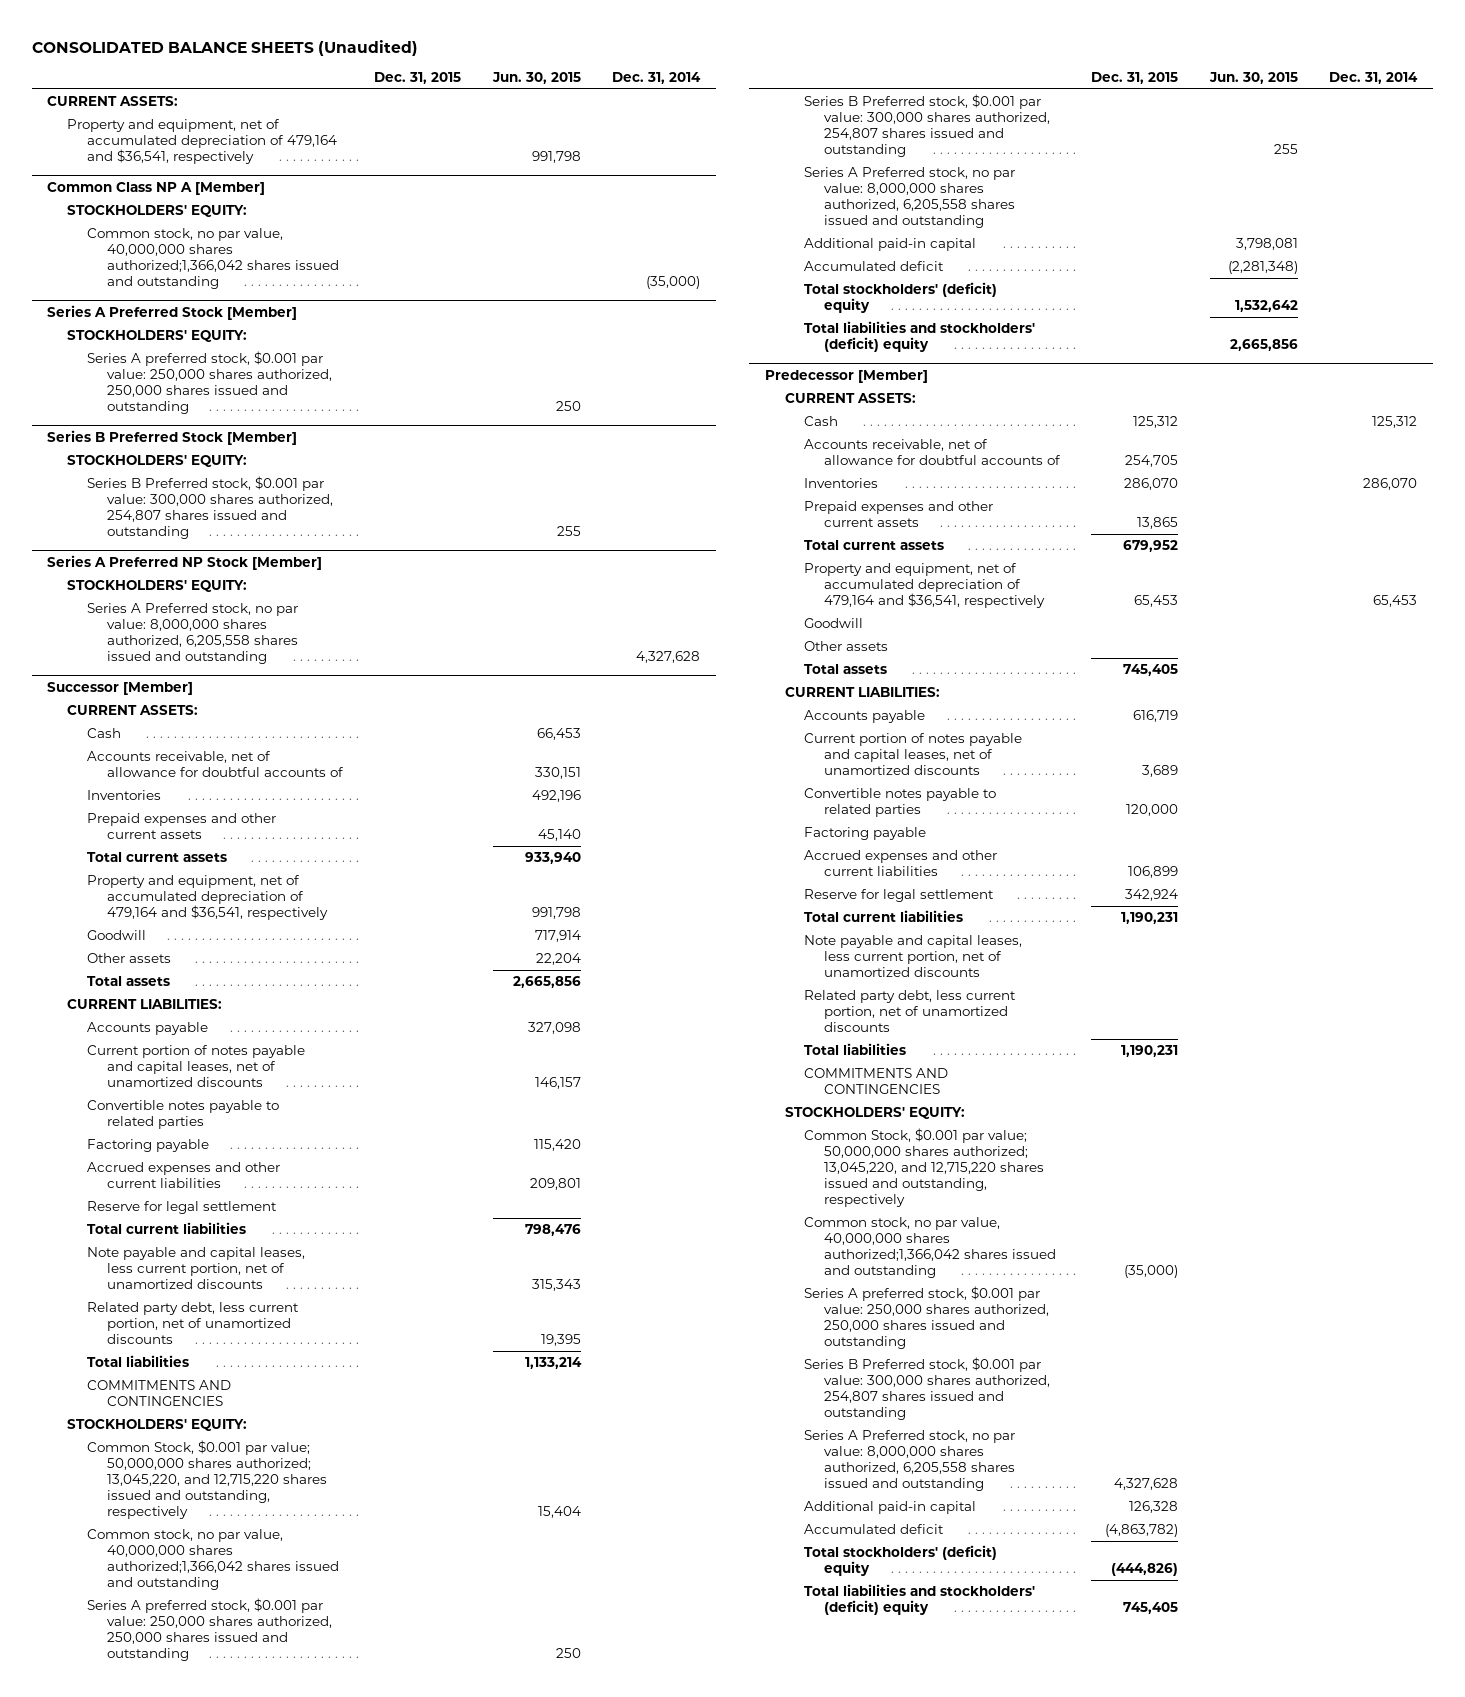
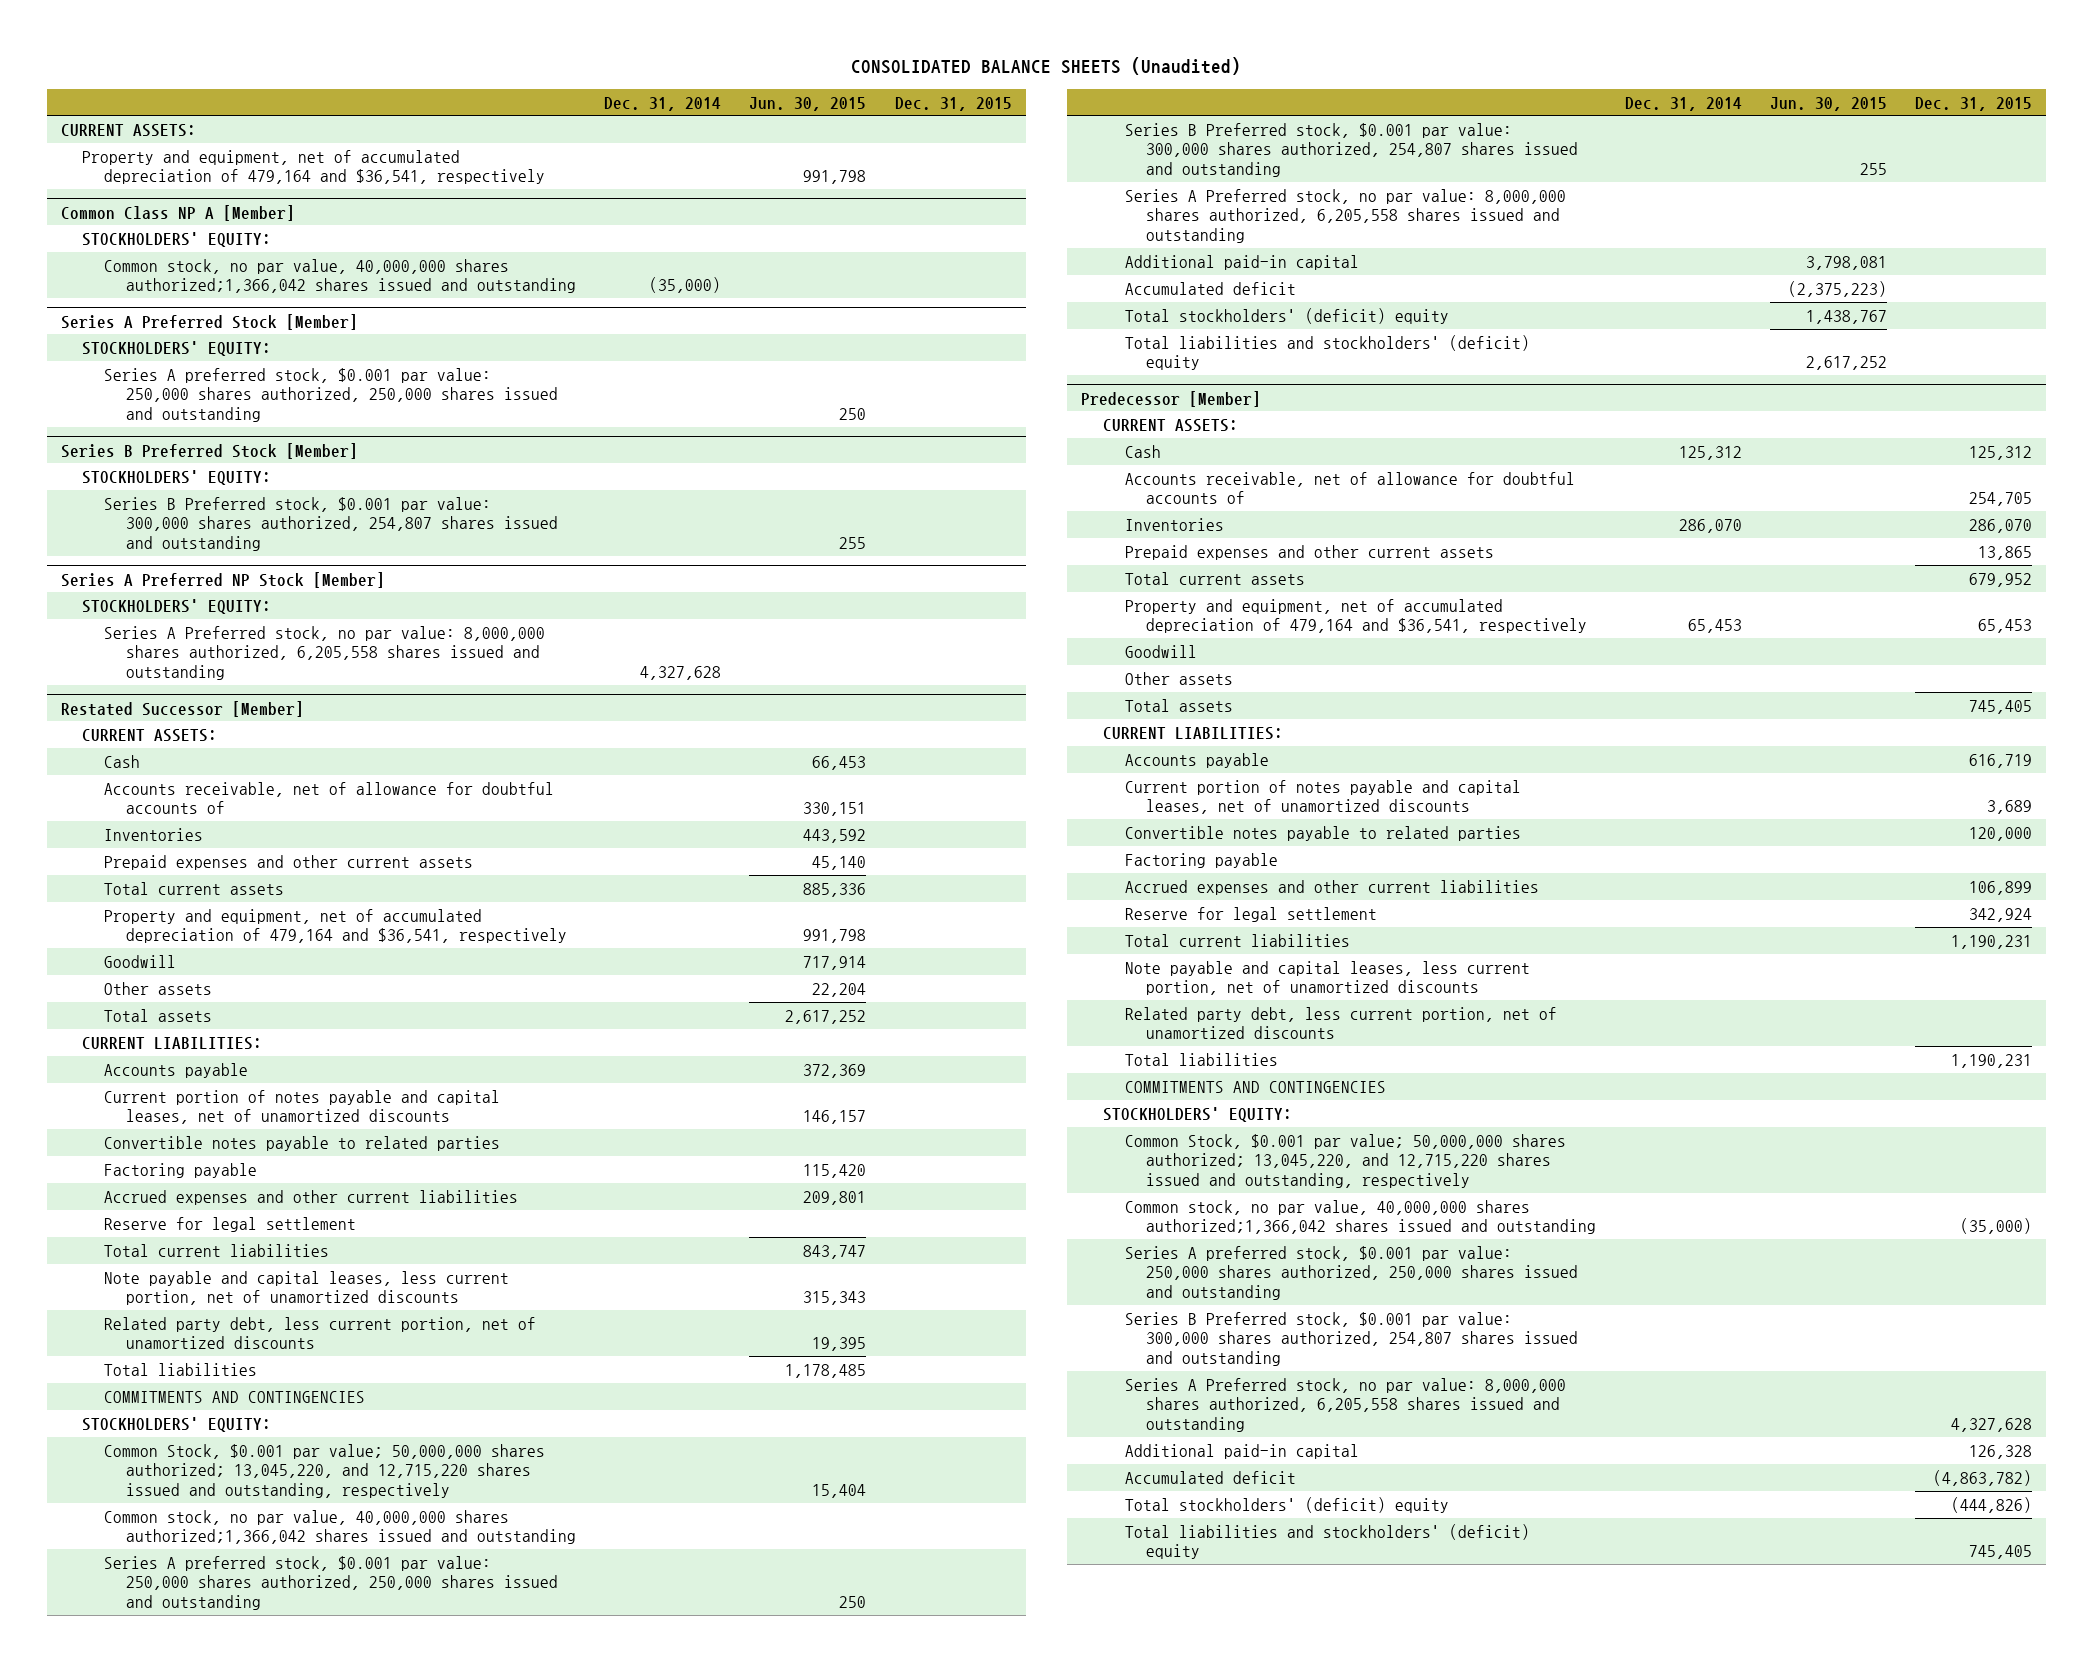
- | Dec. 31, 2015 | Jun. 30, 2015 | Dec. 31, 2014
+ | Dec. 31, 2014 | Jun. 30, 2015 | Dec. 31, 2015
- Successor [Member]
+ Restated Successor [Member]
- Inventories | | 492,196 |
+ Inventories | | 443,592 |
- Total current assets | | 933,940 |
+ Total current assets | | 885,336 |
- Total assets | | 2,665,856 |
+ Total assets | | 2,617,252 |
- Accounts payable | | 327,098 |
+ Accounts payable | | 372,369 |
- Total current liabilities | | 798,476 |
+ Total current liabilities | | 843,747 |
- Total liabilities | | 1,133,214 |
+ Total liabilities | | 1,178,485 |
- Accumulated deficit | | (2,281,348) |
- Total stockholders' (deficit) equity | | 1,532,642 |
- Total liabilities and stockholders' (deficit) equity | | 2,665,856 |
+ Accumulated deficit | | (2,375,223) |
+ Total stockholders' (deficit) equity | | 1,438,767 |
+ Total liabilities and stockholders' (deficit) equity | | 2,617,252 |

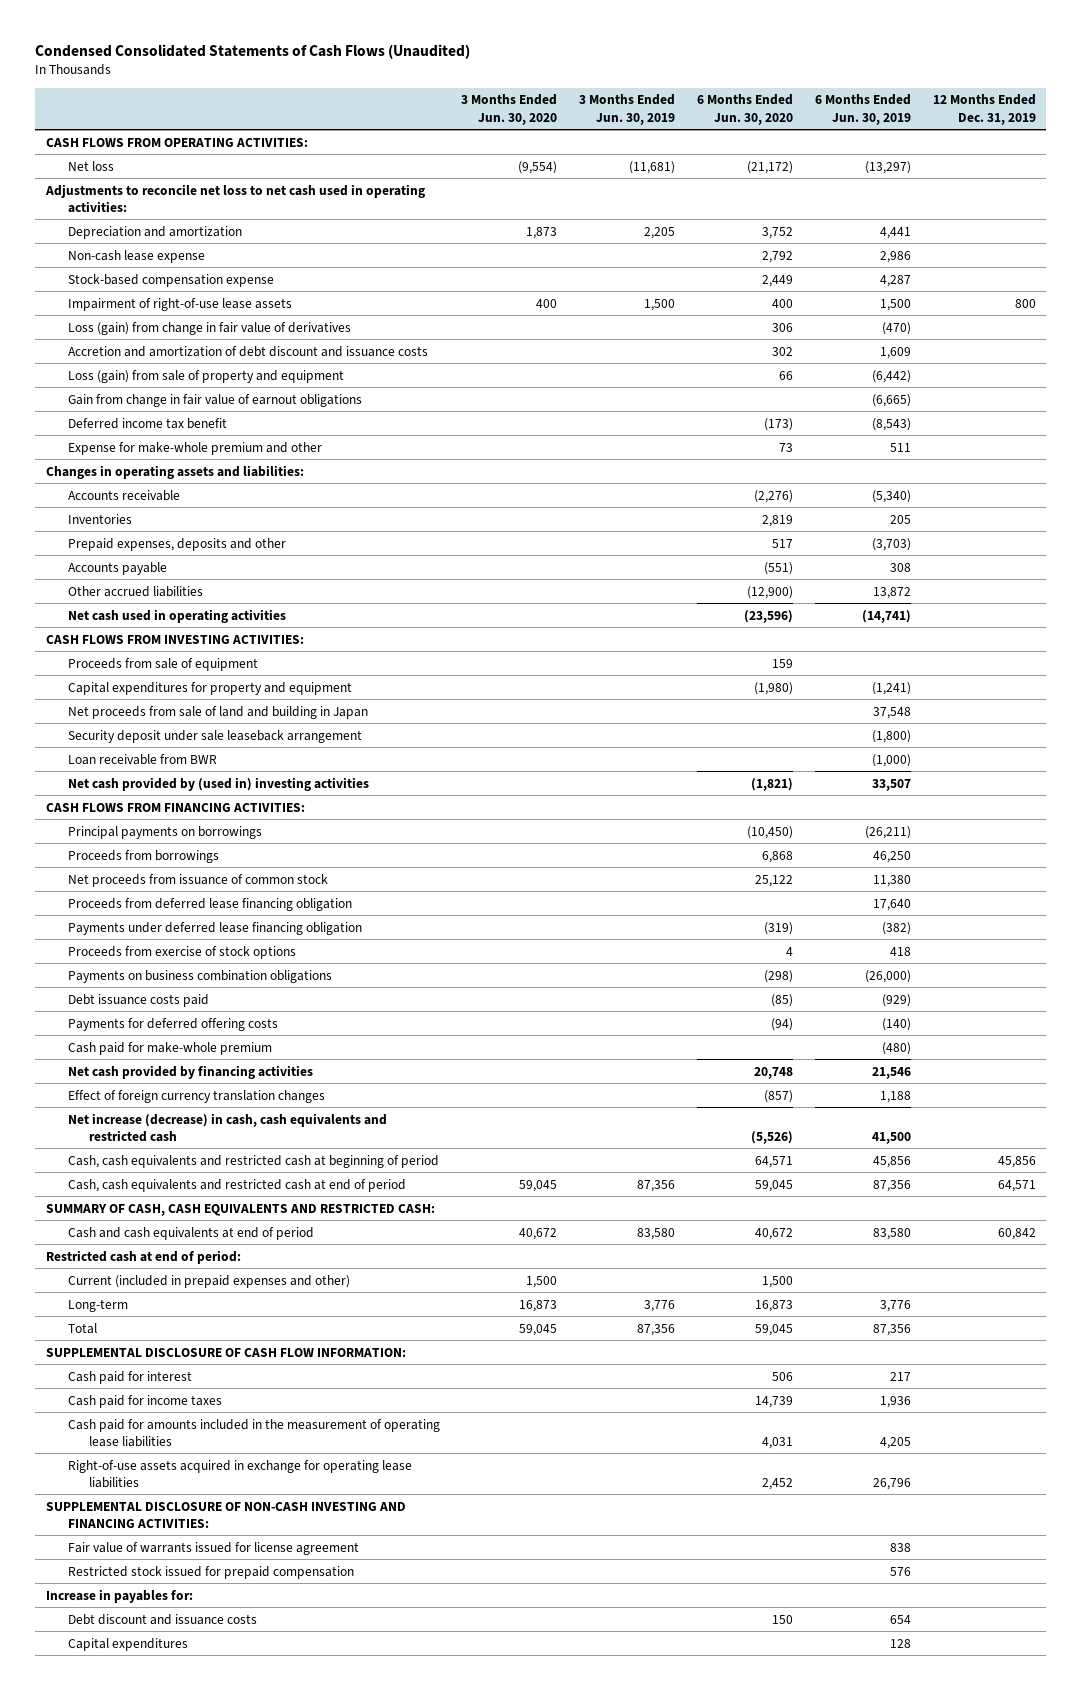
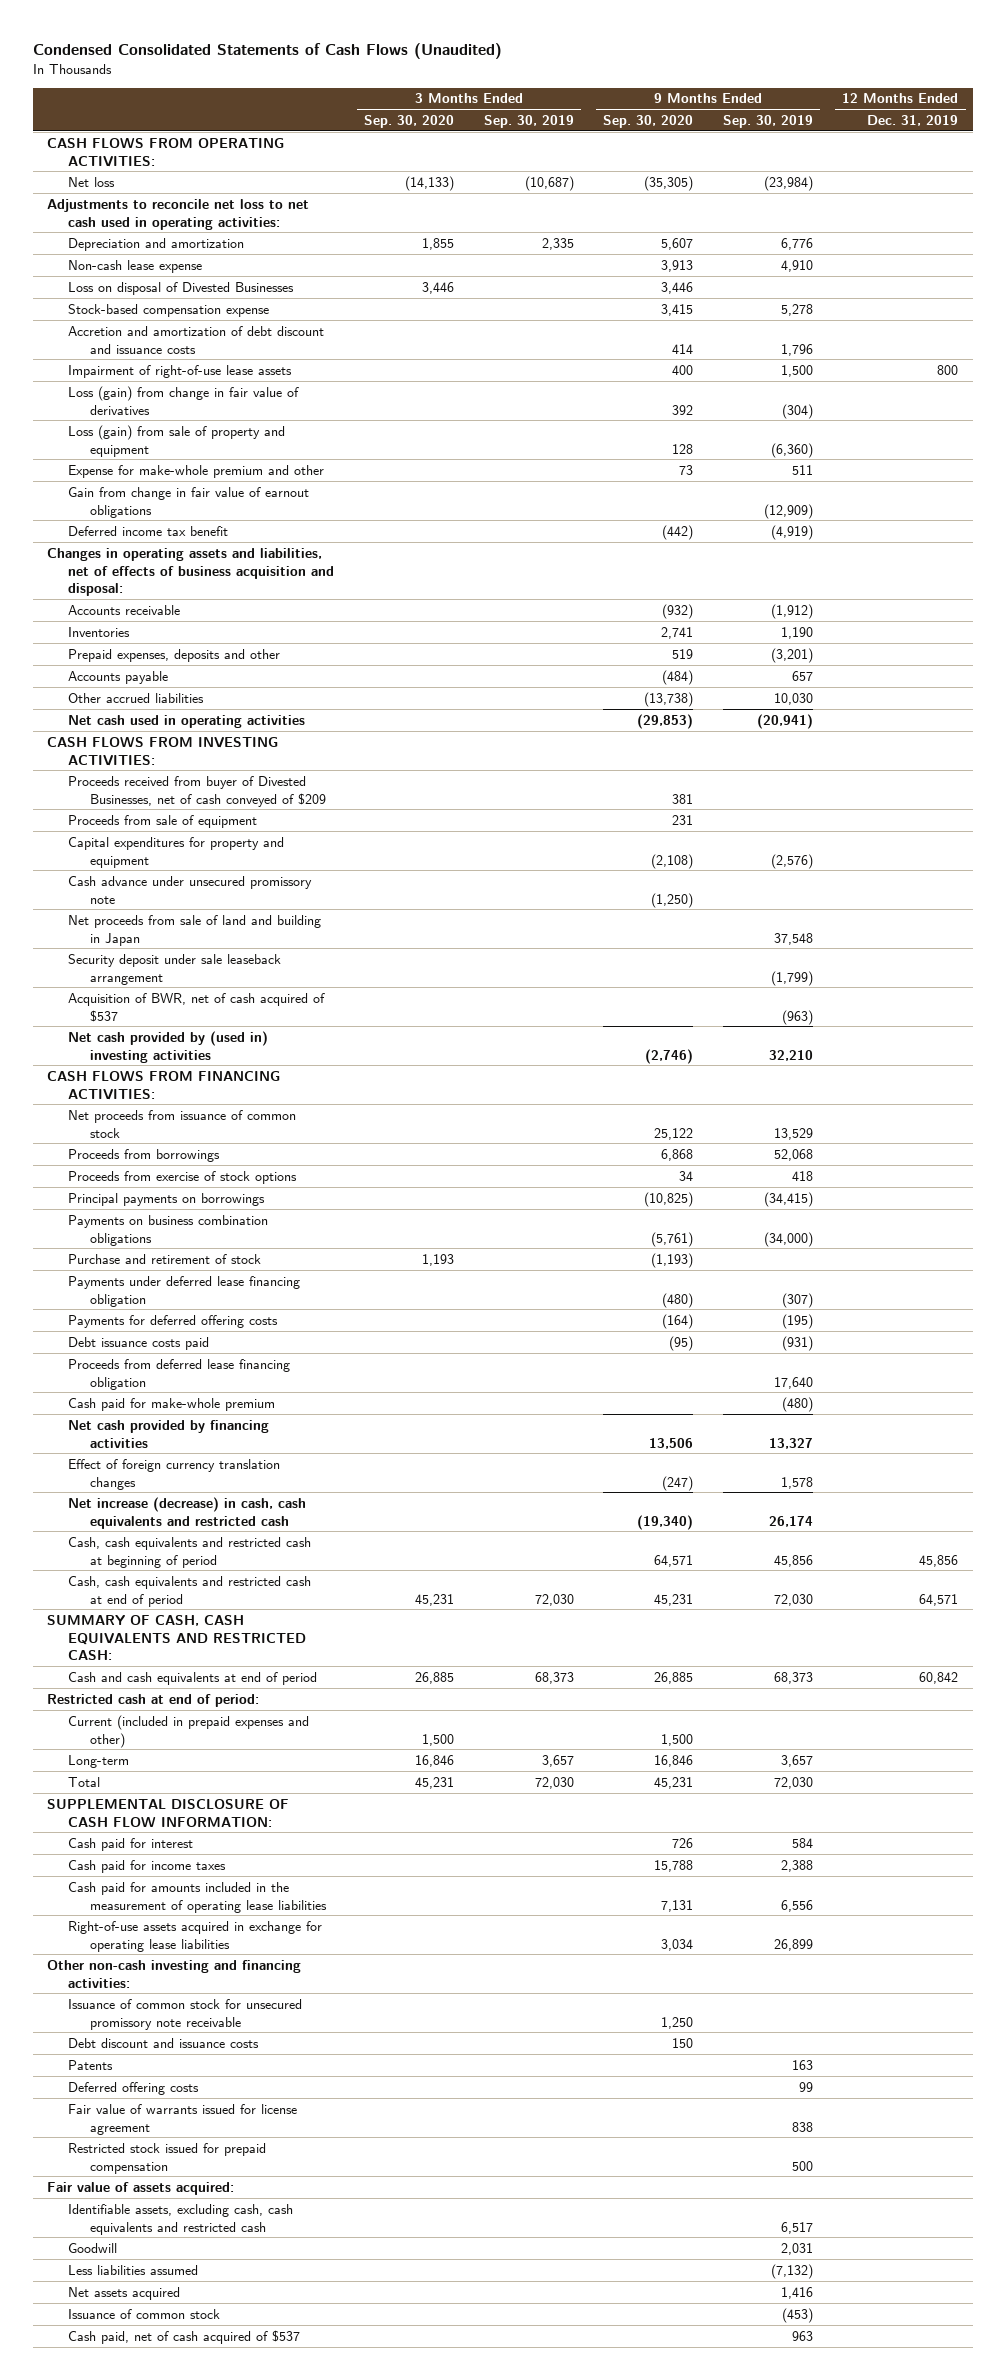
- | 3 Months Ended Jun. 30, 2020 | 3 Months Ended Jun. 30, 2019 | 6 Months Ended Jun. 30, 2020 | 6 Months Ended Jun. 30, 2019 | 12 Months Ended Dec. 31, 2019
+ | 3 Months Ended Sep. 30, 2020 | 3 Months Ended Sep. 30, 2019 | 9 Months Ended Sep. 30, 2020 | 9 Months Ended Sep. 30, 2019 | 12 Months Ended Dec. 31, 2019
+ Loss on disposal of Divested Businesses | 3,446 | | 3,446 | |
moved up: Accretion and amortization of debt discount and issuance costs | | | 414 | 1,796 |
moved up: Expense for make-whole premium and other | | | 73 | 511 |
- Changes in operating assets and liabilities:
+ Changes in operating assets and liabilities, net of effects of business acquisition and disposal:
+ Proceeds received from buyer of Divested Businesses, net of cash conveyed of $209 | | | 381 | |
+ Cash advance under unsecured promissory note | | | (1,250) | |
- Loan receivable from BWR | | | | (1,000) |
+ Acquisition of BWR, net of cash acquired of $537 | | | | (963) |
moved down: Proceeds from borrowings | | | 6,868 | 52,068 |
moved down: Principal payments on borrowings | | | (10,825) | (34,415) |
+ Purchase and retirement of stock | 1,193 | | (1,193) | |
moved down: Payments under deferred lease financing obligation | | | (480) | (307) |
moved down: Debt issuance costs paid | | | (95) | (931) |
moved down: Proceeds from deferred lease financing obligation | | | | 17,640 |
- SUPPLEMENTAL DISCLOSURE OF NON-CASH INVESTING AND FINANCING ACTIVITIES:
+ Other non-cash investing and financing activities:
+ Issuance of common stock for unsecured promissory note receivable | | | 1,250 | |
moved up: Debt discount and issuance costs | | | 150 | |
+ Patents | | | | 163 |
+ Deferred offering costs | | | | 99 |
- Increase in payables for:
- Capital expenditures | | | | 128 |
+ Fair value of assets acquired:
+ Identifiable assets, excluding cash, cash equivalents and restricted cash | | | | 6,517 |
+ Goodwill | | | | 2,031 |
+ Less liabilities assumed | | | | (7,132) |
+ Net assets acquired | | | | 1,416 |
+ Issuance of common stock | | | | (453) |
+ Cash paid, net of cash acquired of $537 | | | | 963 |

